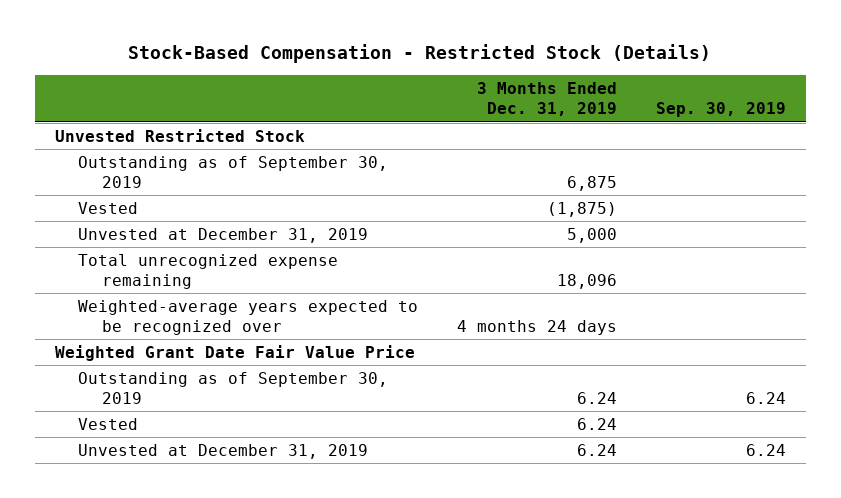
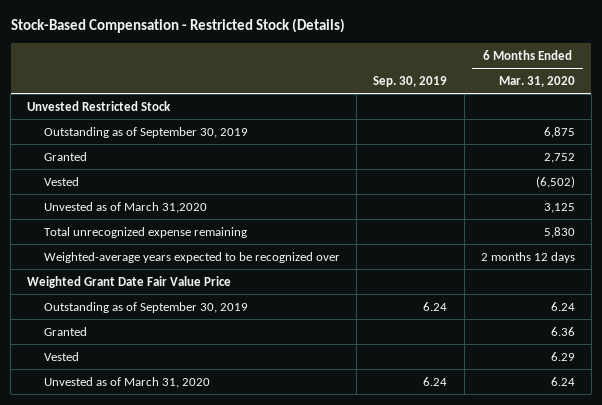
- | 3 Months Ended Dec. 31, 2019 | Sep. 30, 2019
+ | Sep. 30, 2019 | 6 Months Ended Mar. 31, 2020
+ Granted | | 2,752
- Unvested at December 31, 2019 | 5,000 |
+ Unvested as of March 31,2020 | | 3,125
+ Granted | | 6.36
- Unvested at December 31, 2019 | 6.24 | 6.24
+ Unvested as of March 31, 2020 | 6.24 | 6.24

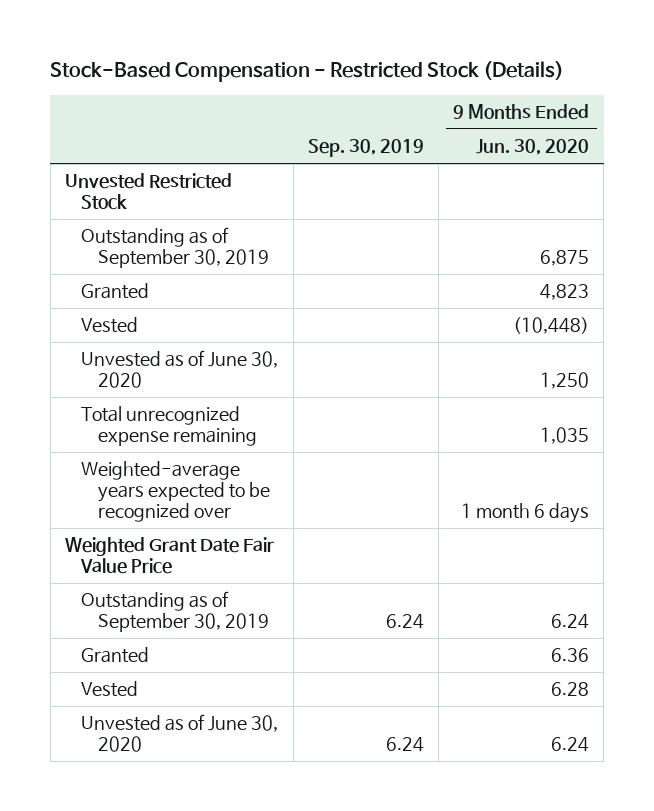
- | Sep. 30, 2019 | 6 Months Ended Mar. 31, 2020
+ | Sep. 30, 2019 | 9 Months Ended Jun. 30, 2020
- Unvested as of March 31,2020 | | 3,125
+ Unvested as of June 30, 2020 | | 1,250
- Unvested as of March 31, 2020 | 6.24 | 6.24
+ Unvested as of June 30, 2020 | 6.24 | 6.24

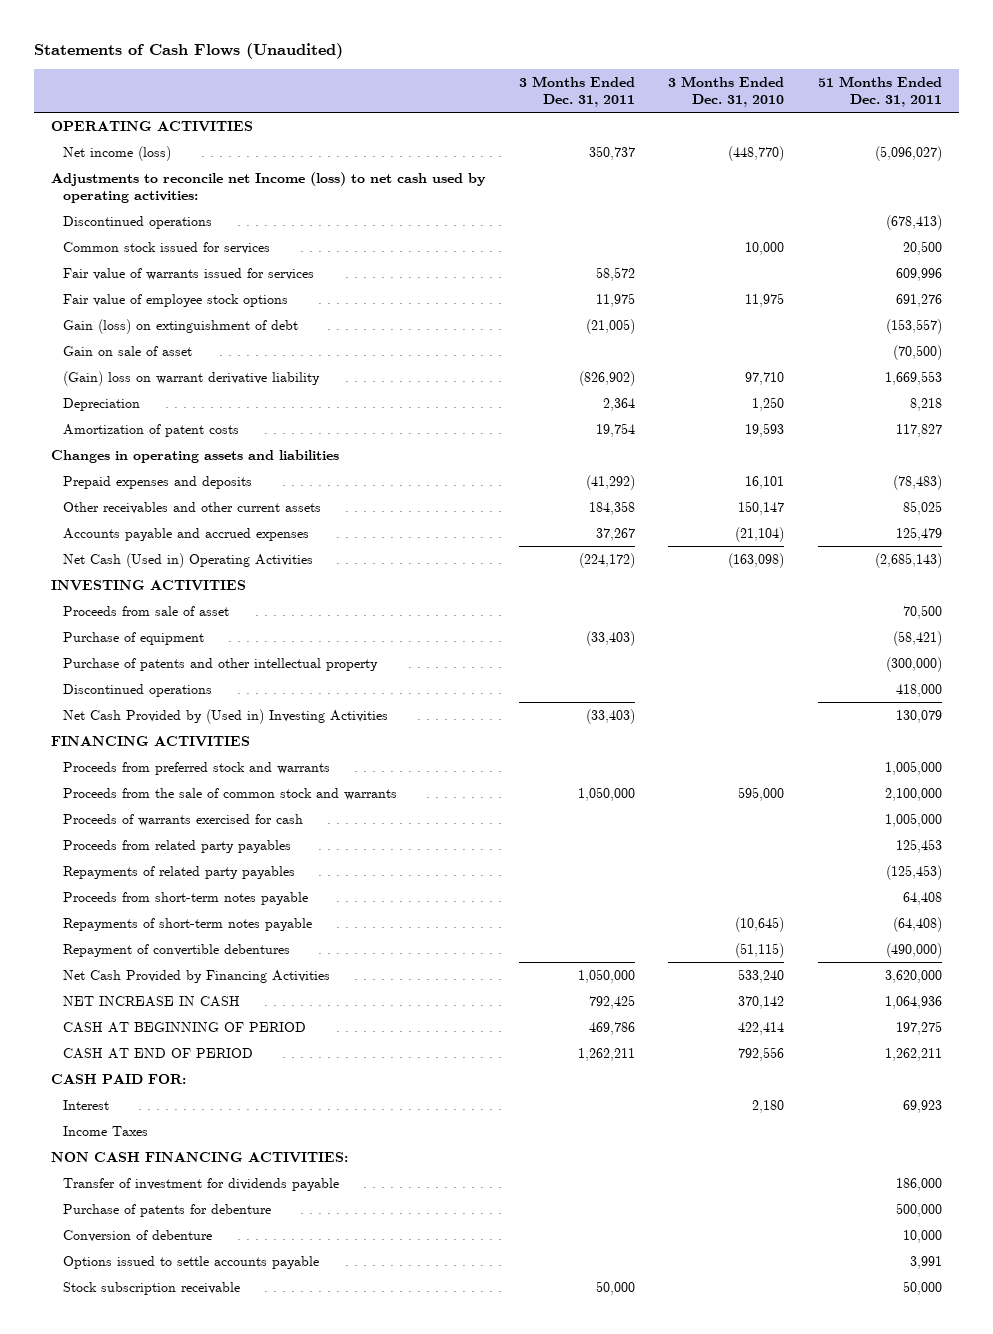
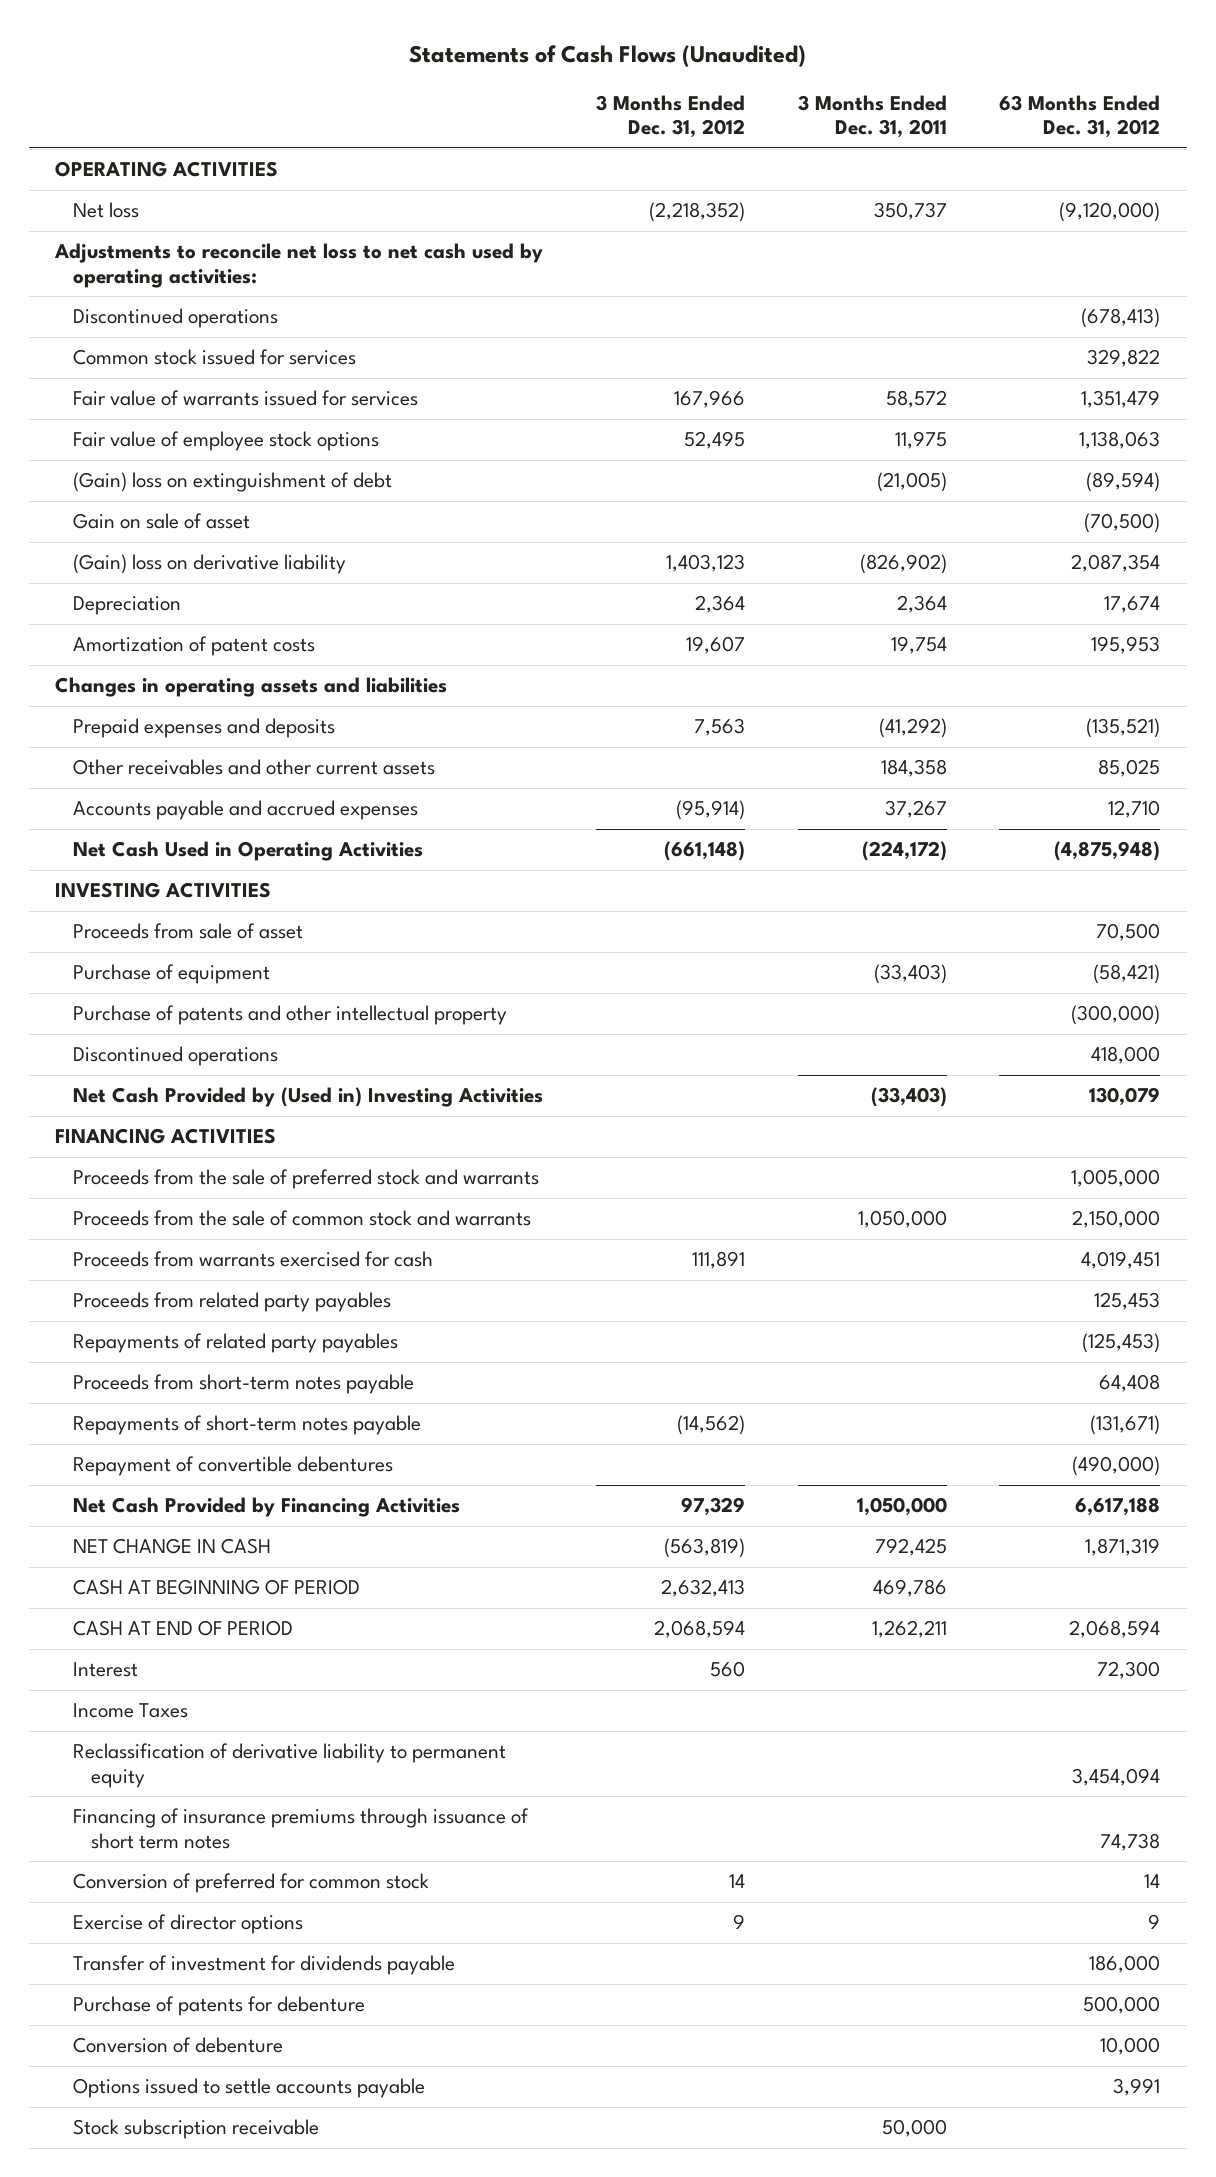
- | 3 Months Ended Dec. 31, 2011 | 3 Months Ended Dec. 31, 2010 | 51 Months Ended Dec. 31, 2011
+ | 3 Months Ended Dec. 31, 2012 | 3 Months Ended Dec. 31, 2011 | 63 Months Ended Dec. 31, 2012
- Net income (loss) | 350,737 | (448,770) | (5,096,027)
- Adjustments to reconcile net Income (loss) to net cash used by operating activities:
+ Net loss | (2,218,352) | 350,737 | (9,120,000)
+ Adjustments to reconcile net loss to net cash used by operating activities:
- Gain (loss) on extinguishment of debt | (21,005) | | (153,557)
+ (Gain) loss on extinguishment of debt | | (21,005) | (89,594)
- (Gain) loss on warrant derivative liability | (826,902) | 97,710 | 1,669,553
+ (Gain) loss on derivative liability | 1,403,123 | (826,902) | 2,087,354
- Net Cash (Used in) Operating Activities | (224,172) | (163,098) | (2,685,143)
+ Net Cash Used in Operating Activities | (661,148) | (224,172) | (4,875,948)
- Proceeds from preferred stock and warrants | | | 1,005,000
+ Proceeds from the sale of preferred stock and warrants | | | 1,005,000
- Proceeds of warrants exercised for cash | | | 1,005,000
+ Proceeds from warrants exercised for cash | 111,891 | | 4,019,451
- NET INCREASE IN CASH | 792,425 | 370,142 | 1,064,936
+ NET CHANGE IN CASH | (563,819) | 792,425 | 1,871,319
- CASH PAID FOR:
- NON CASH FINANCING ACTIVITIES:
+ Reclassification of derivative liability to permanent equity | | | 3,454,094
+ Financing of insurance premiums through issuance of short term notes | | | 74,738
+ Conversion of preferred for common stock | 14 | | 14
+ Exercise of director options | 9 | | 9

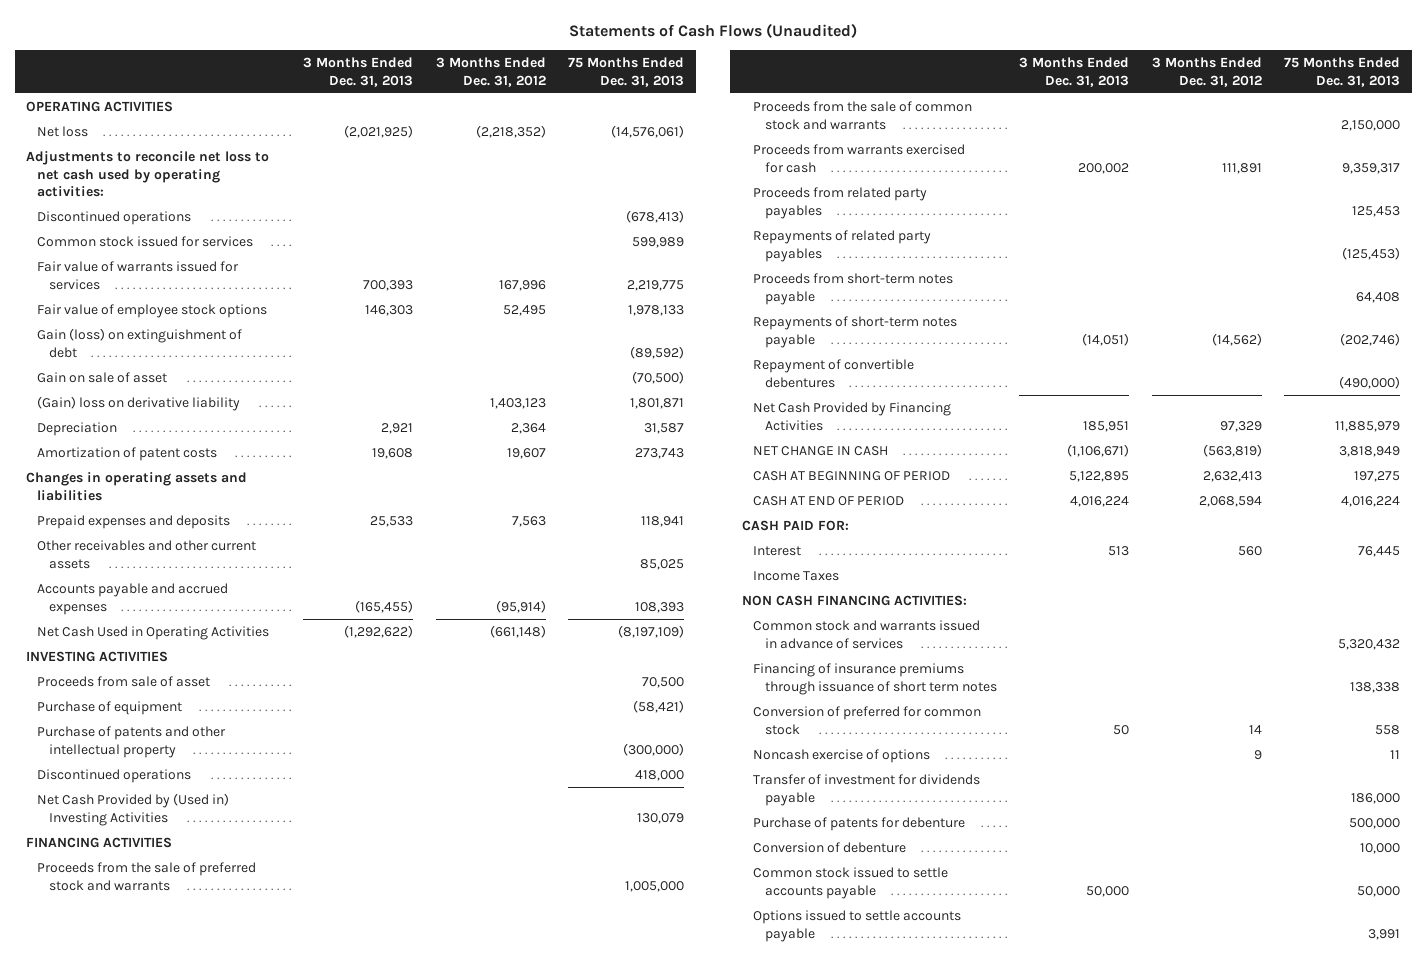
- | 3 Months Ended Dec. 31, 2012 | 3 Months Ended Dec. 31, 2011 | 63 Months Ended Dec. 31, 2012
+ | 3 Months Ended Dec. 31, 2013 | 3 Months Ended Dec. 31, 2012 | 75 Months Ended Dec. 31, 2013
- Fair value of warrants issued for services | 167,966 | 58,572 | 1,351,479
+ Fair value of warrants issued for services | 700,393 | 167,996 | 2,219,775
- (Gain) loss on extinguishment of debt | | (21,005) | (89,594)
+ Gain (loss) on extinguishment of debt | | | (89,592)
+ CASH PAID FOR:
- Reclassification of derivative liability to permanent equity | | | 3,454,094
+ NON CASH FINANCING ACTIVITIES:
+ Common stock and warrants issued in advance of services | | | 5,320,432
- Exercise of director options | 9 | | 9
+ Noncash exercise of options | | 9 | 11
+ Common stock issued to settle accounts payable | 50,000 | | 50,000
- Stock subscription receivable | | 50,000 |

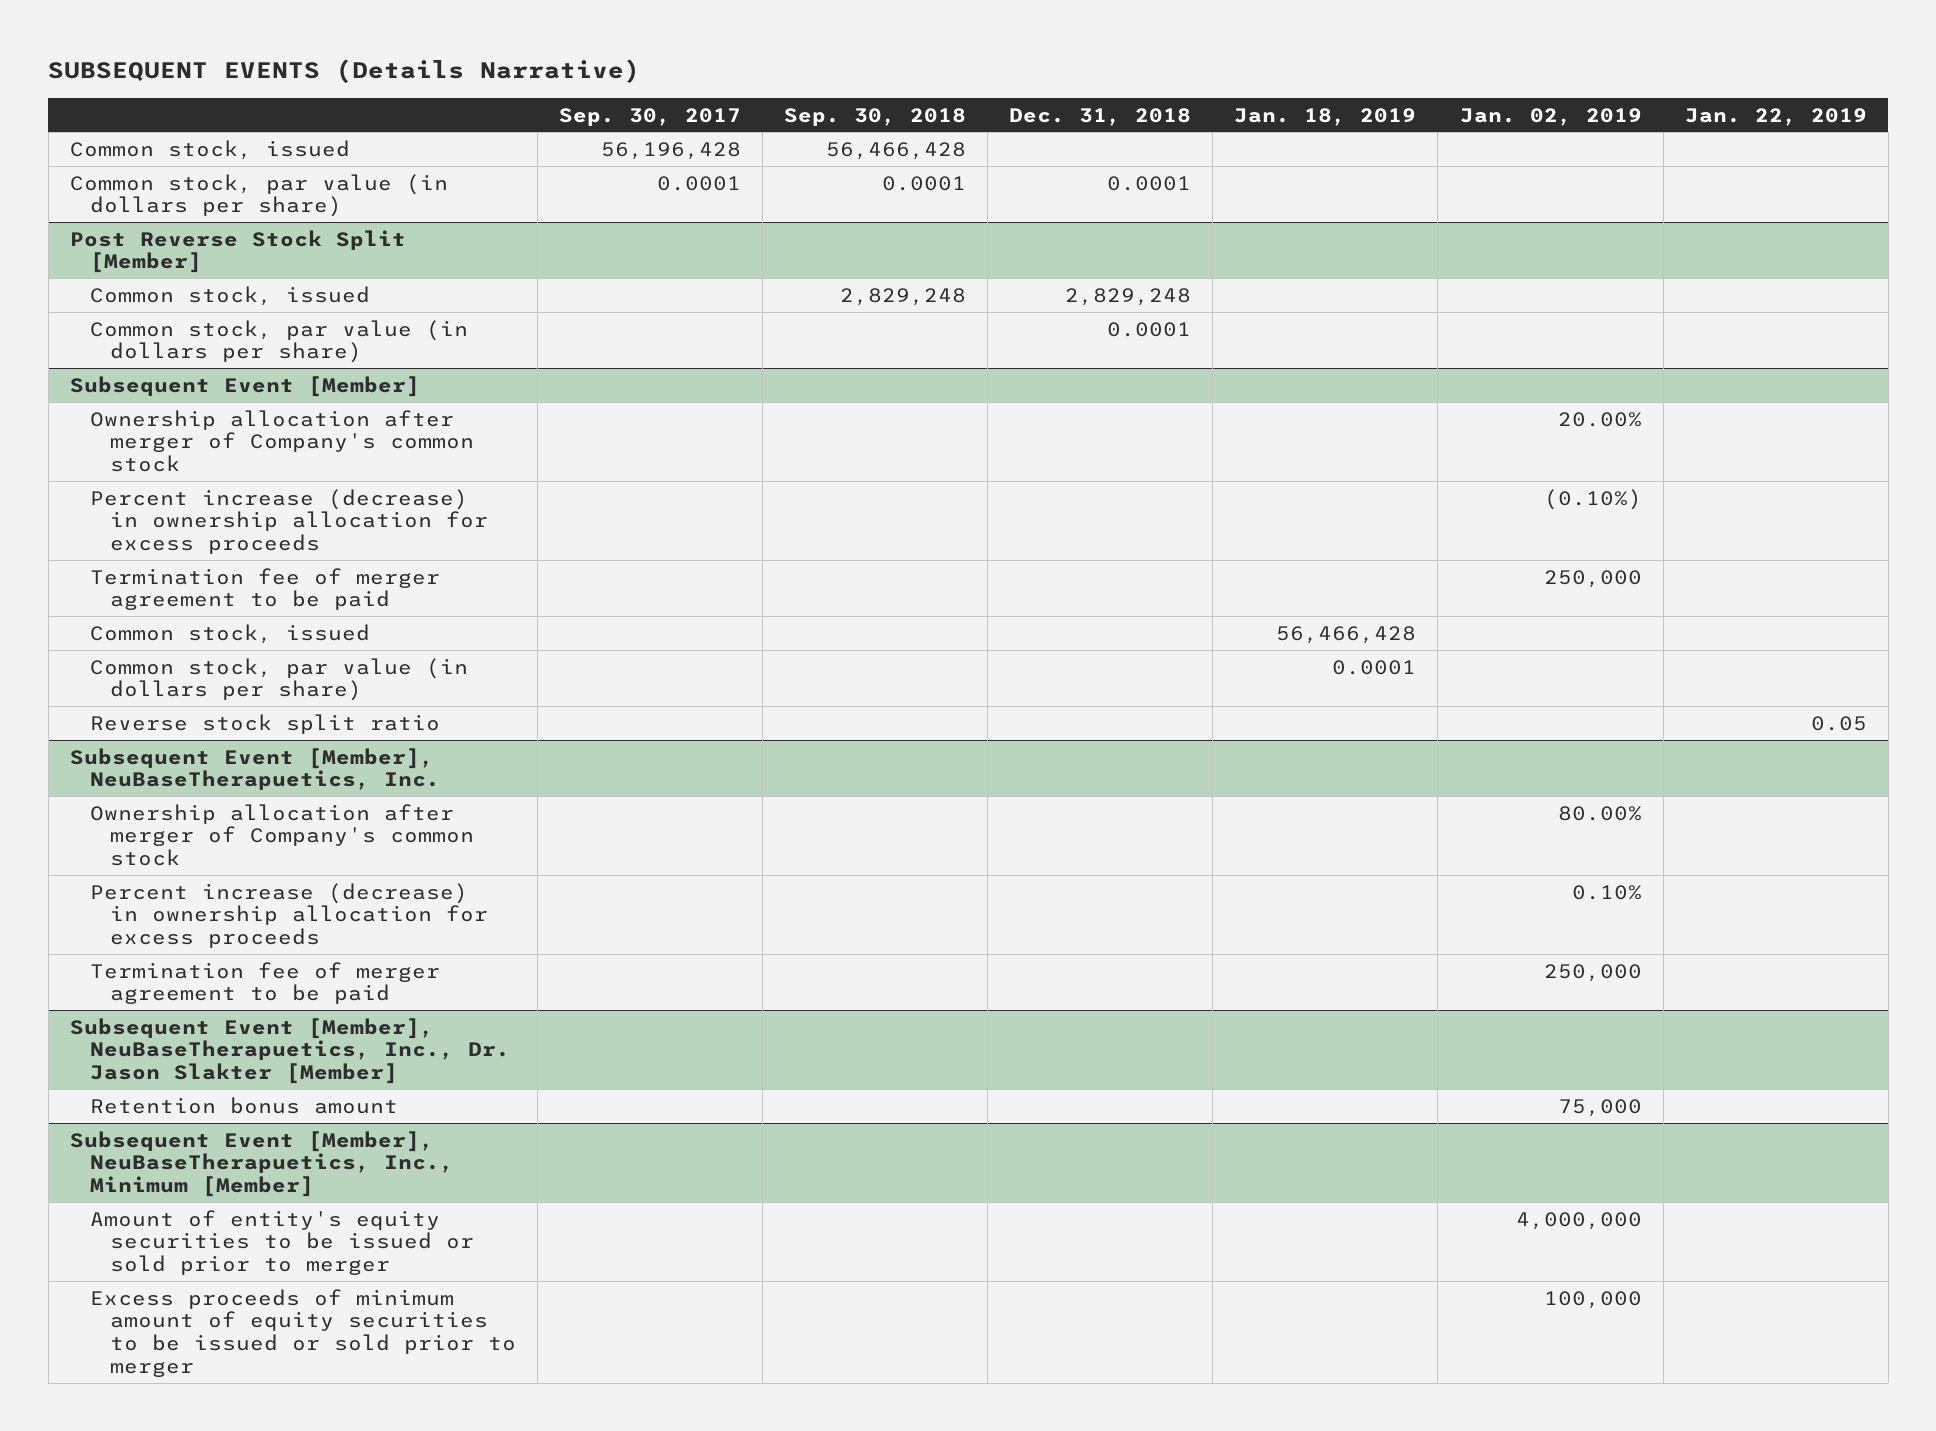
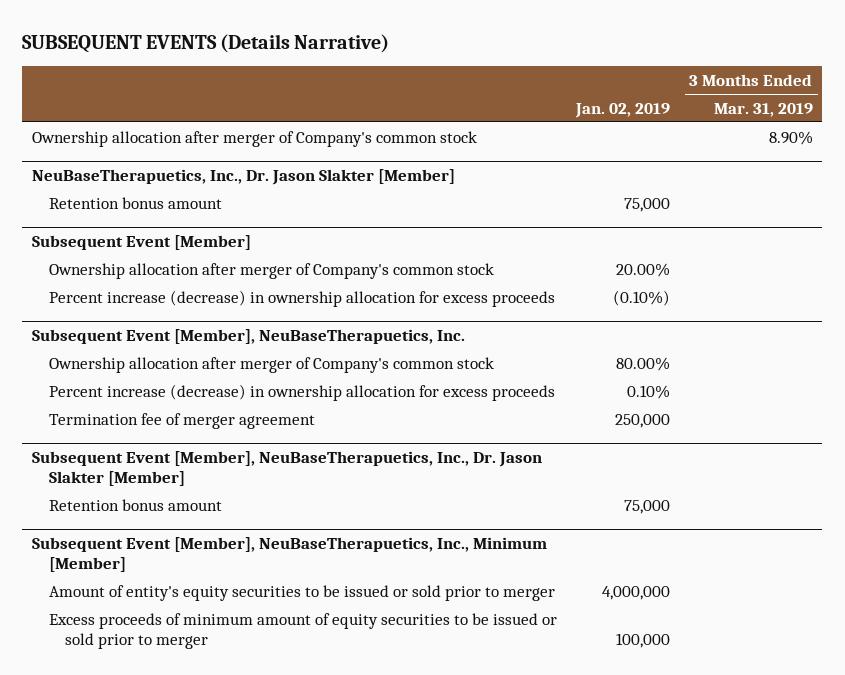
- | Sep. 30, 2017 | Sep. 30, 2018 | Dec. 31, 2018 | Jan. 18, 2019 | Jan. 02, 2019 | Jan. 22, 2019
+ | Jan. 02, 2019 | 3 Months Ended Mar. 31, 2019
- Common stock, issued | 56,196,428 | 56,466,428 | | | |
- Common stock, par value (in dollars per share) | 0.0001 | 0.0001 | 0.0001 | | |
- Post Reverse Stock Split [Member]
- Common stock, issued | | 2,829,248 | 2,829,248 | | |
- Common stock, par value (in dollars per share) | | | 0.0001 | | |
+ Ownership allocation after merger of Company's common stock | | 8.90%
+ NeuBaseTherapuetics, Inc., Dr. Jason Slakter [Member]
+ Retention bonus amount | 75,000 |
@ Subsequent Event [Member]
- Termination fee of merger agreement to be paid | | | | | 250,000 |
- Common stock, issued | | | | 56,466,428 | |
- Common stock, par value (in dollars per share) | | | | 0.0001 | |
- Reverse stock split ratio | | | | | | 0.05
@ Subsequent Event [Member], NeuBaseTherapuetics, Inc.
- Termination fee of merger agreement to be paid | | | | | 250,000 |
+ Termination fee of merger agreement | 250,000 |

